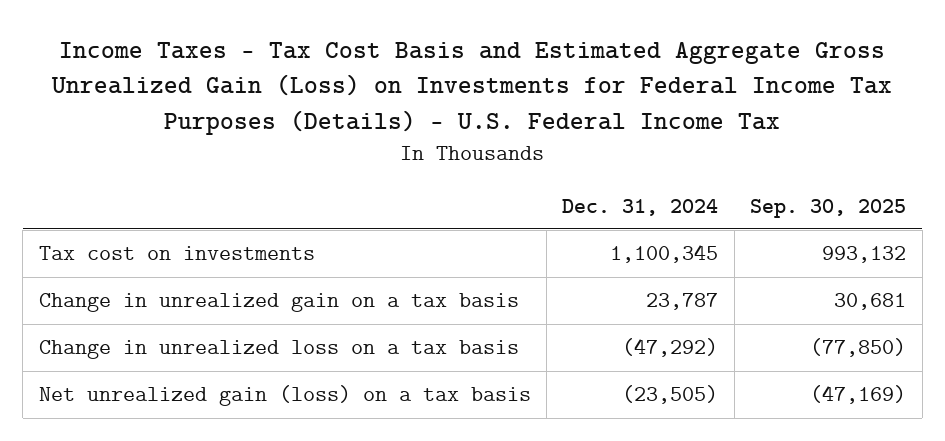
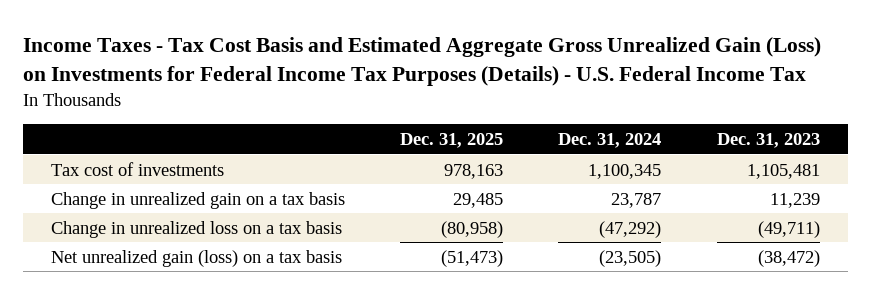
- | Dec. 31, 2024 | Sep. 30, 2025
+ | Dec. 31, 2025 | Dec. 31, 2024 | Dec. 31, 2023
- Tax cost on investments | 1,100,345 | 993,132
+ Tax cost of investments | 978,163 | 1,100,345 | 1,105,481

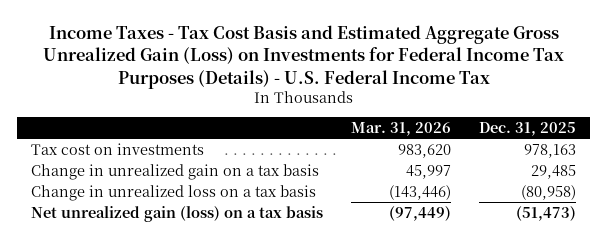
- | Dec. 31, 2025 | Dec. 31, 2024 | Dec. 31, 2023
+ | Mar. 31, 2026 | Dec. 31, 2025
- Tax cost of investments | 978,163 | 1,100,345 | 1,105,481
+ Tax cost on investments | 983,620 | 978,163

